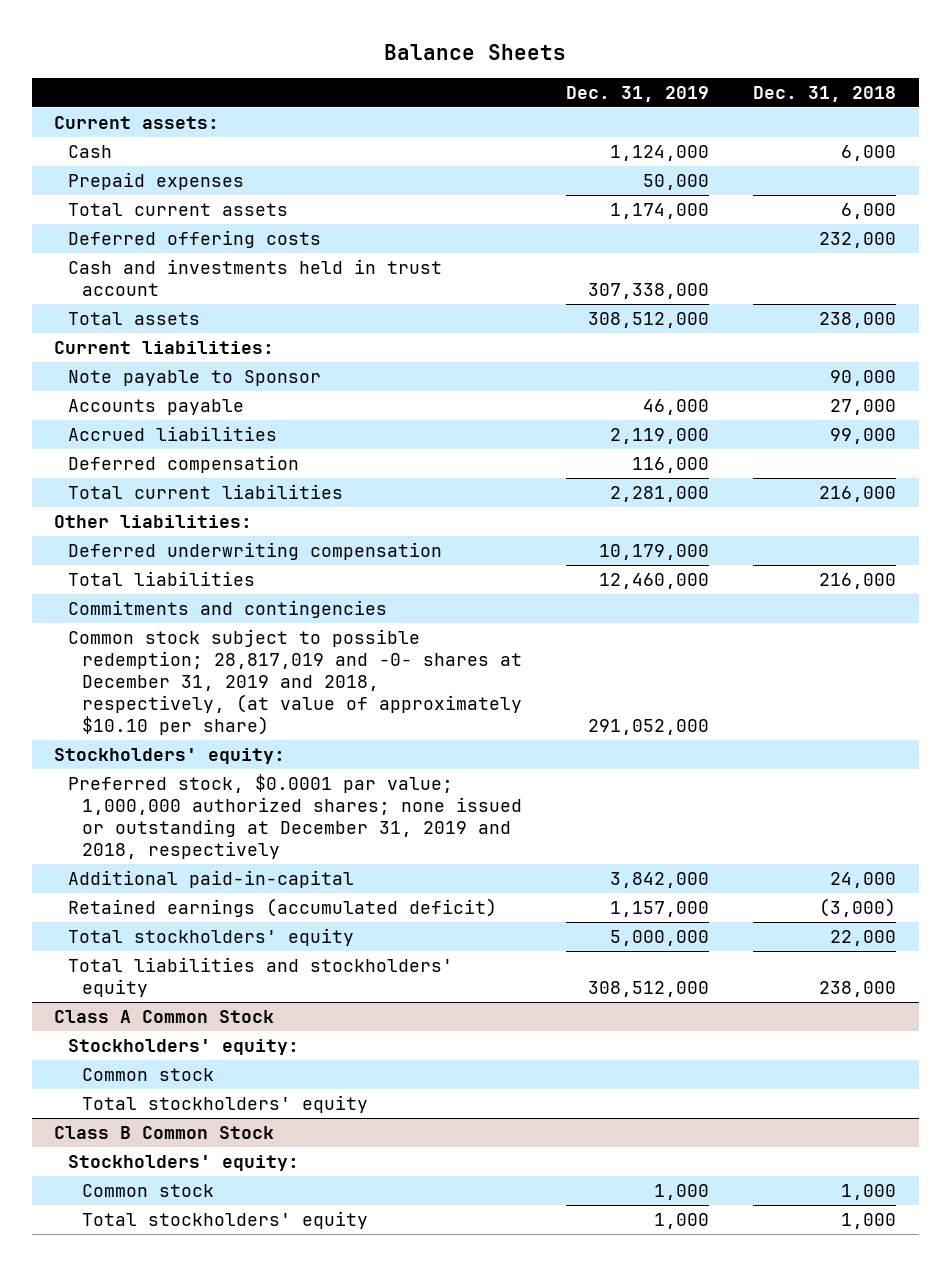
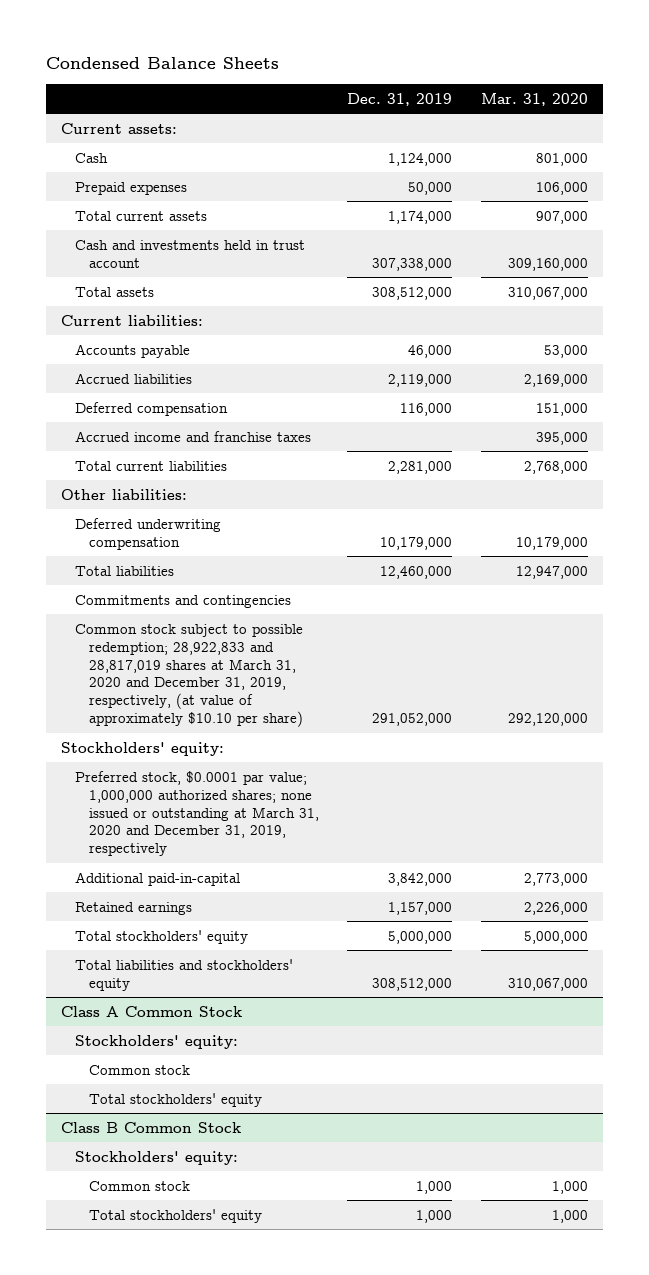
- Balance Sheets
+ Condensed Balance Sheets
- | Dec. 31, 2019 | Dec. 31, 2018
+ | Dec. 31, 2019 | Mar. 31, 2020
- Deferred offering costs | | 232,000
- Note payable to Sponsor | | 90,000
+ Accrued income and franchise taxes | | 395,000
- Common stock subject to possible redemption; 28,817,019 and -0- shares at December 31, 2019 and 2018, respectively, (at value of approximately $10.10 per share) | 291,052,000 |
+ Common stock subject to possible redemption; 28,922,833 and 28,817,019 shares at March 31, 2020 and December 31, 2019, respectively, (at value of approximately $10.10 per share) | 291,052,000 | 292,120,000
- Preferred stock, $0.0001 par value; 1,000,000 authorized shares; none issued or outstanding at December 31, 2019 and 2018, respectively
+ Preferred stock, $0.0001 par value; 1,000,000 authorized shares; none issued or outstanding at March 31, 2020 and December 31, 2019, respectively
- Retained earnings (accumulated deficit) | 1,157,000 | (3,000)
+ Retained earnings | 1,157,000 | 2,226,000

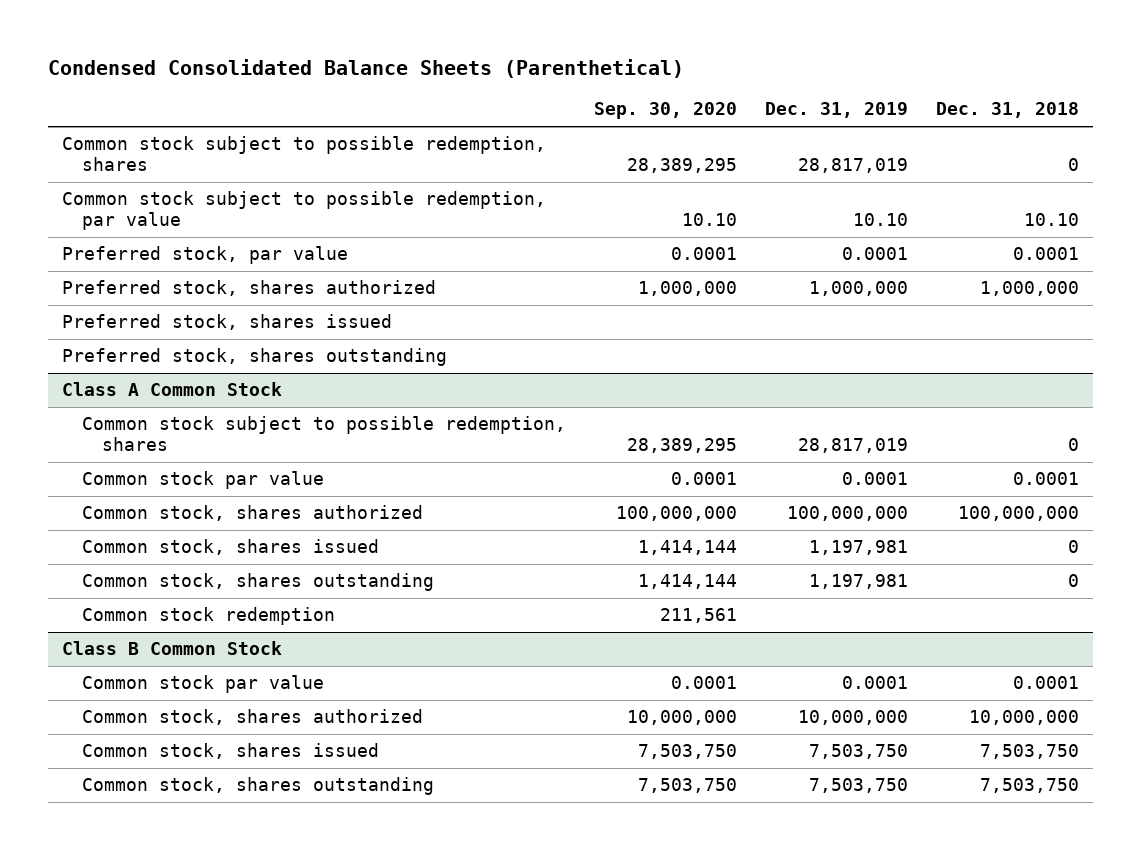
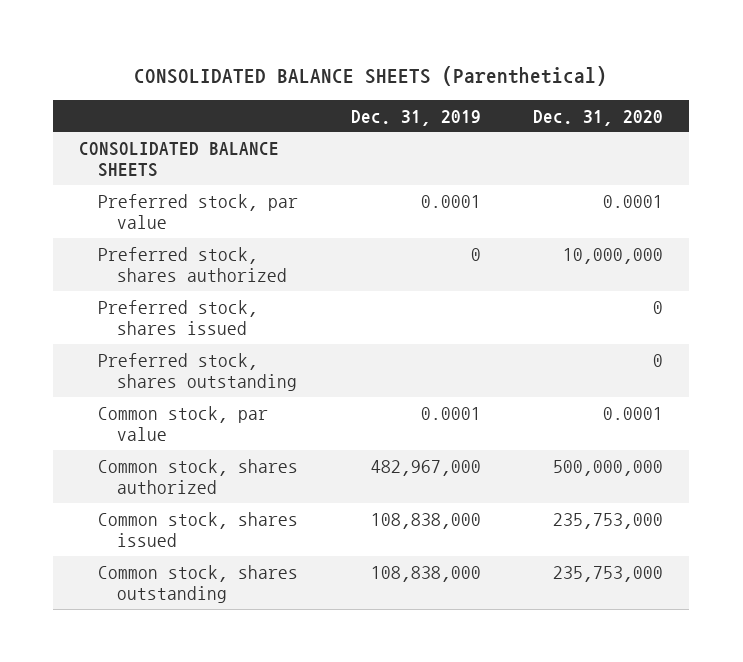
- Condensed Consolidated Balance Sheets (Parenthetical)
+ CONSOLIDATED BALANCE SHEETS (Parenthetical)
- | Sep. 30, 2020 | Dec. 31, 2019 | Dec. 31, 2018
+ | Dec. 31, 2019 | Dec. 31, 2020
- Common stock subject to possible redemption, shares | 28,389,295 | 28,817,019 | 0
- Common stock subject to possible redemption, par value | 10.10 | 10.10 | 10.10
+ CONSOLIDATED BALANCE SHEETS
- Preferred stock, shares authorized | 1,000,000 | 1,000,000 | 1,000,000
+ Preferred stock, shares authorized | 0 | 10,000,000
- Class A Common Stock
- Common stock subject to possible redemption, shares | 28,389,295 | 28,817,019 | 0
- Common stock par value | 0.0001 | 0.0001 | 0.0001
- Common stock, shares authorized | 100,000,000 | 100,000,000 | 100,000,000
- Common stock, shares issued | 1,414,144 | 1,197,981 | 0
- Common stock, shares outstanding | 1,414,144 | 1,197,981 | 0
- Common stock redemption | 211,561 | |
- Class B Common Stock
- Common stock par value | 0.0001 | 0.0001 | 0.0001
- Common stock, shares authorized | 10,000,000 | 10,000,000 | 10,000,000
- Common stock, shares issued | 7,503,750 | 7,503,750 | 7,503,750
- Common stock, shares outstanding | 7,503,750 | 7,503,750 | 7,503,750
+ Common stock, par value | 0.0001 | 0.0001
+ Common stock, shares authorized | 482,967,000 | 500,000,000
+ Common stock, shares issued | 108,838,000 | 235,753,000
+ Common stock, shares outstanding | 108,838,000 | 235,753,000

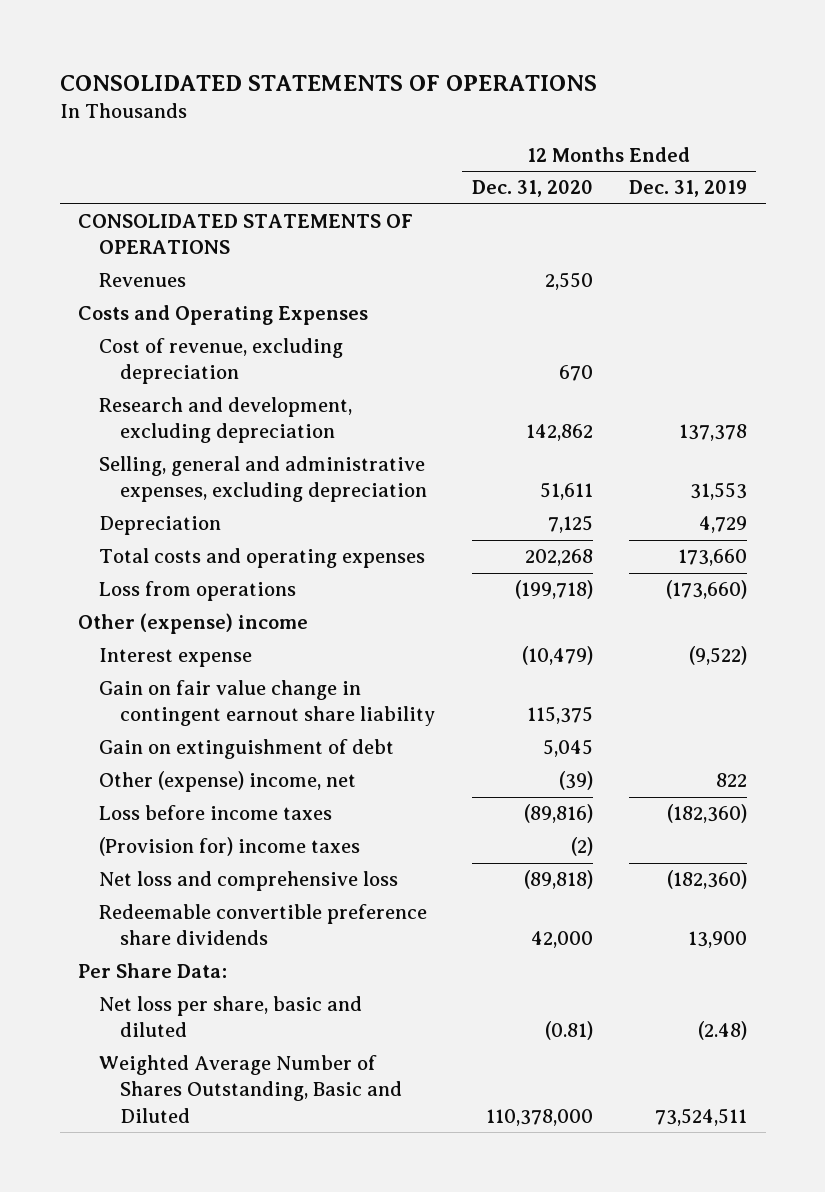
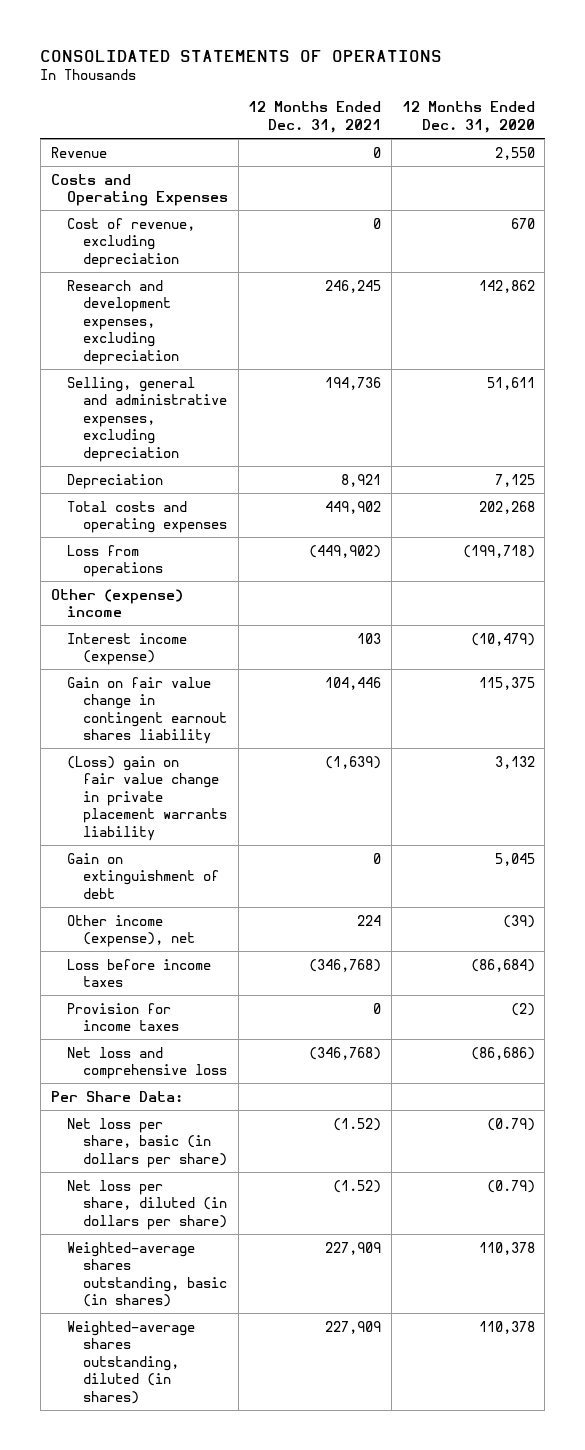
- | 12 Months Ended Dec. 31, 2020 | 12 Months Ended Dec. 31, 2019
+ | 12 Months Ended Dec. 31, 2021 | 12 Months Ended Dec. 31, 2020
- CONSOLIDATED STATEMENTS OF OPERATIONS
- Revenues | 2,550 |
+ Revenue | 0 | 2,550
- Research and development, excluding depreciation | 142,862 | 137,378
+ Research and development expenses, excluding depreciation | 246,245 | 142,862
- Interest expense | (10,479) | (9,522)
- Gain on fair value change in contingent earnout share liability | 115,375 |
+ Interest income (expense) | 103 | (10,479)
+ Gain on fair value change in contingent earnout shares liability | 104,446 | 115,375
+ (Loss) gain on fair value change in private placement warrants liability | (1,639) | 3,132
- Other (expense) income, net | (39) | 822
- Loss before income taxes | (89,816) | (182,360)
- (Provision for) income taxes | (2) |
- Net loss and comprehensive loss | (89,818) | (182,360)
- Redeemable convertible preference share dividends | 42,000 | 13,900
+ Other income (expense), net | 224 | (39)
+ Loss before income taxes | (346,768) | (86,684)
+ Provision for income taxes | 0 | (2)
+ Net loss and comprehensive loss | (346,768) | (86,686)
- Net loss per share, basic and diluted | (0.81) | (2.48)
- Weighted Average Number of Shares Outstanding, Basic and Diluted | 110,378,000 | 73,524,511
+ Net loss per share, basic (in dollars per share) | (1.52) | (0.79)
+ Net loss per share, diluted (in dollars per share) | (1.52) | (0.79)
+ Weighted-average shares outstanding, basic (in shares) | 227,909 | 110,378
+ Weighted-average shares outstanding, diluted (in shares) | 227,909 | 110,378

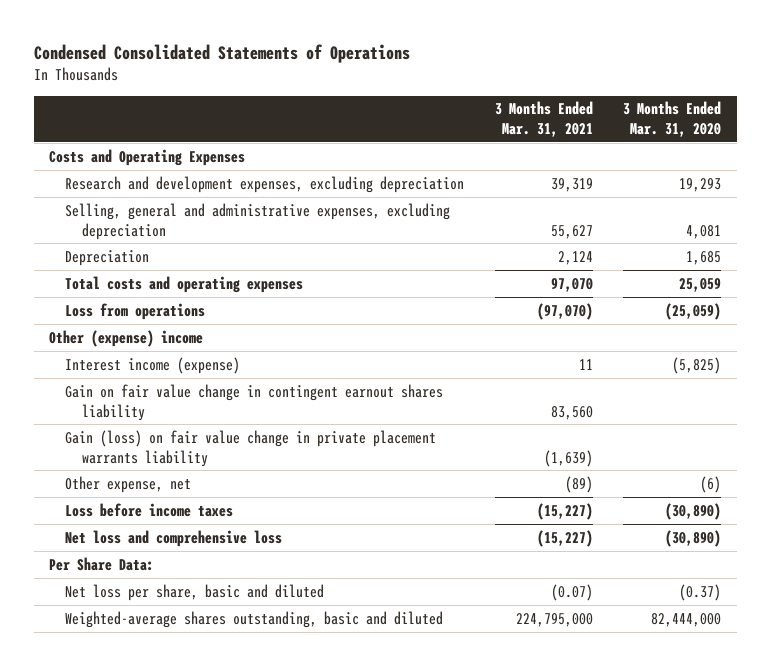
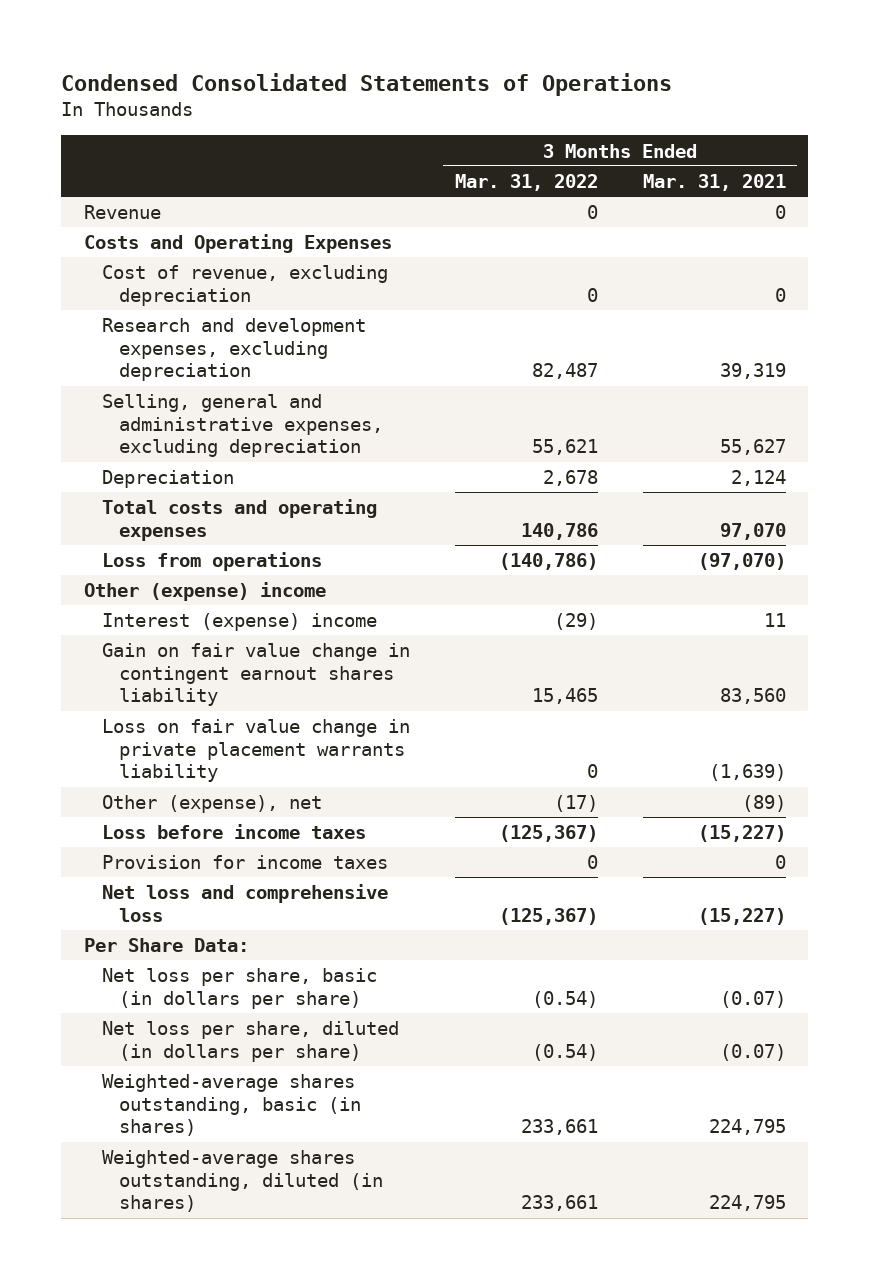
- | 3 Months Ended Mar. 31, 2021 | 3 Months Ended Mar. 31, 2020
+ | 3 Months Ended Mar. 31, 2022 | 3 Months Ended Mar. 31, 2021
+ Revenue | 0 | 0
+ Cost of revenue, excluding depreciation | 0 | 0
- Interest income (expense) | 11 | (5,825)
+ Interest (expense) income | (29) | 11
- Gain (loss) on fair value change in private placement warrants liability | (1,639) |
- Other expense, net | (89) | (6)
+ Loss on fair value change in private placement warrants liability | 0 | (1,639)
+ Other (expense), net | (17) | (89)
+ Provision for income taxes | 0 | 0
- Net loss per share, basic and diluted | (0.07) | (0.37)
- Weighted-average shares outstanding, basic and diluted | 224,795,000 | 82,444,000
+ Net loss per share, basic (in dollars per share) | (0.54) | (0.07)
+ Net loss per share, diluted (in dollars per share) | (0.54) | (0.07)
+ Weighted-average shares outstanding, basic (in shares) | 233,661 | 224,795
+ Weighted-average shares outstanding, diluted (in shares) | 233,661 | 224,795

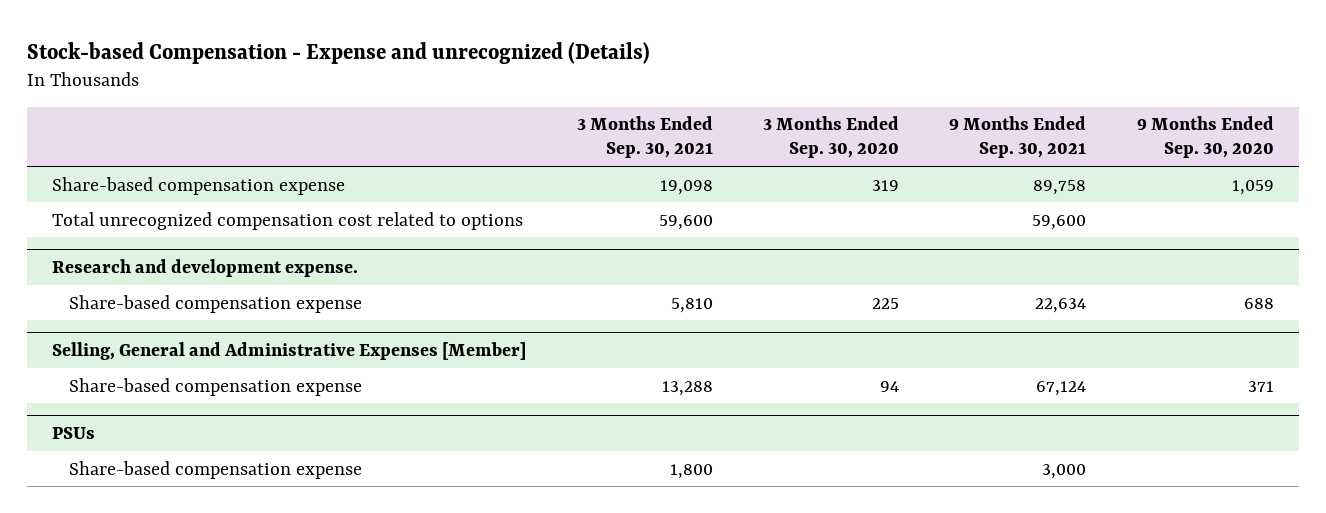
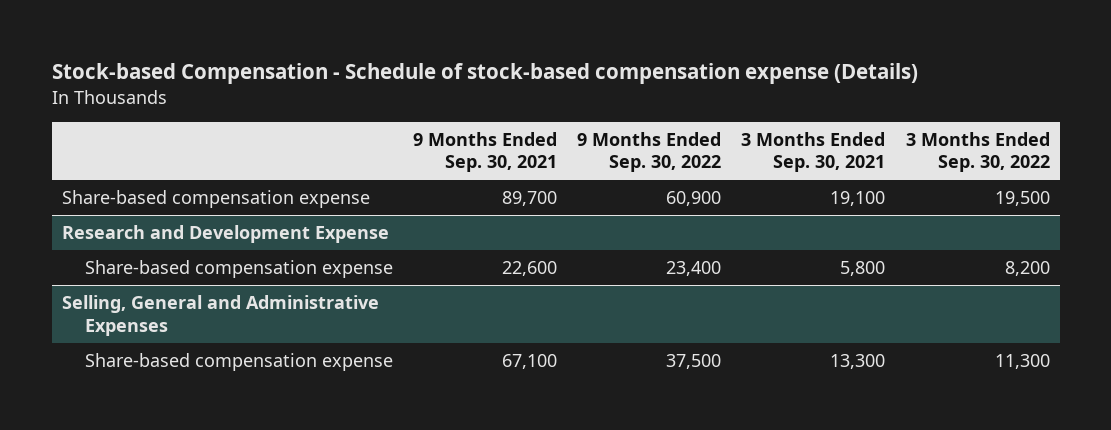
- Stock-based Compensation - Expense and unrecognized (Details)
+ Stock-based Compensation - Schedule of stock-based compensation expense (Details)
- | 3 Months Ended Sep. 30, 2021 | 3 Months Ended Sep. 30, 2020 | 9 Months Ended Sep. 30, 2021 | 9 Months Ended Sep. 30, 2020
+ | 9 Months Ended Sep. 30, 2021 | 9 Months Ended Sep. 30, 2022 | 3 Months Ended Sep. 30, 2021 | 3 Months Ended Sep. 30, 2022
- Share-based compensation expense | 19,098 | 319 | 89,758 | 1,059
- Total unrecognized compensation cost related to options | 59,600 | | 59,600 |
- Research and development expense.
- Share-based compensation expense | 5,810 | 225 | 22,634 | 688
- Selling, General and Administrative Expenses [Member]
- Share-based compensation expense | 13,288 | 94 | 67,124 | 371
- PSUs
- Share-based compensation expense | 1,800 | | 3,000 |
+ Share-based compensation expense | 89,700 | 60,900 | 19,100 | 19,500
+ Research and Development Expense
+ Share-based compensation expense | 22,600 | 23,400 | 5,800 | 8,200
+ Selling, General and Administrative Expenses
+ Share-based compensation expense | 67,100 | 37,500 | 13,300 | 11,300

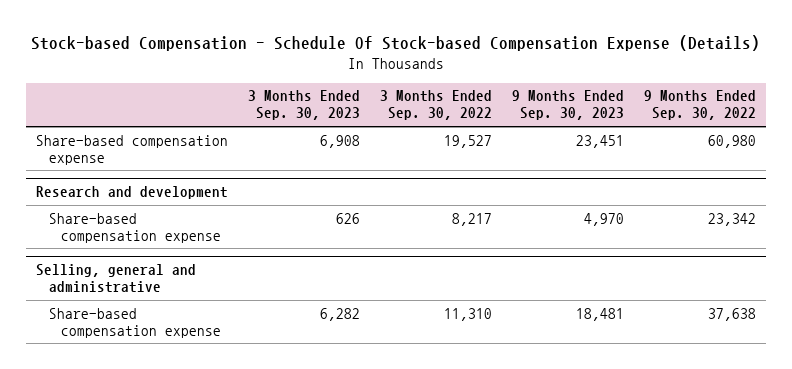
- Stock-based Compensation - Schedule of stock-based compensation expense (Details)
+ Stock-based Compensation - Schedule Of Stock-based Compensation Expense (Details)
- | 9 Months Ended Sep. 30, 2021 | 9 Months Ended Sep. 30, 2022 | 3 Months Ended Sep. 30, 2021 | 3 Months Ended Sep. 30, 2022
+ | 3 Months Ended Sep. 30, 2023 | 3 Months Ended Sep. 30, 2022 | 9 Months Ended Sep. 30, 2023 | 9 Months Ended Sep. 30, 2022
- Share-based compensation expense | 89,700 | 60,900 | 19,100 | 19,500
- Research and Development Expense
- Share-based compensation expense | 22,600 | 23,400 | 5,800 | 8,200
- Selling, General and Administrative Expenses
- Share-based compensation expense | 67,100 | 37,500 | 13,300 | 11,300
+ Share-based compensation expense | 6,908 | 19,527 | 23,451 | 60,980
+ Research and development
+ Share-based compensation expense | 626 | 8,217 | 4,970 | 23,342
+ Selling, general and administrative
+ Share-based compensation expense | 6,282 | 11,310 | 18,481 | 37,638

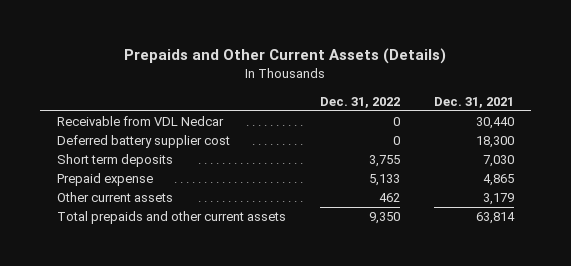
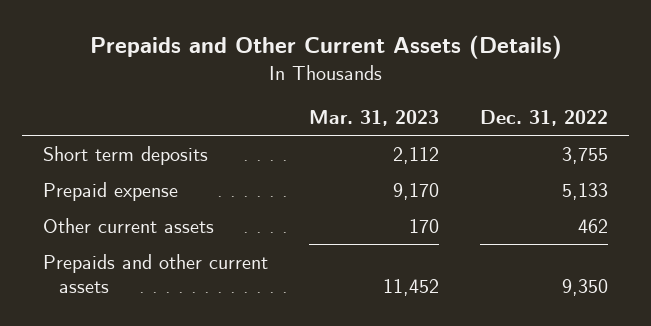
- | Dec. 31, 2022 | Dec. 31, 2021
+ | Mar. 31, 2023 | Dec. 31, 2022
- Receivable from VDL Nedcar | 0 | 30,440
- Deferred battery supplier cost | 0 | 18,300
- Total prepaids and other current assets | 9,350 | 63,814
+ Prepaids and other current assets | 11,452 | 9,350

